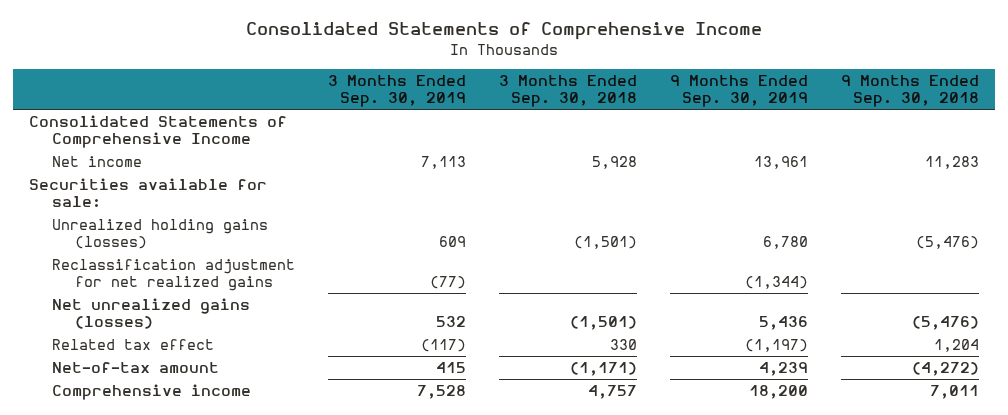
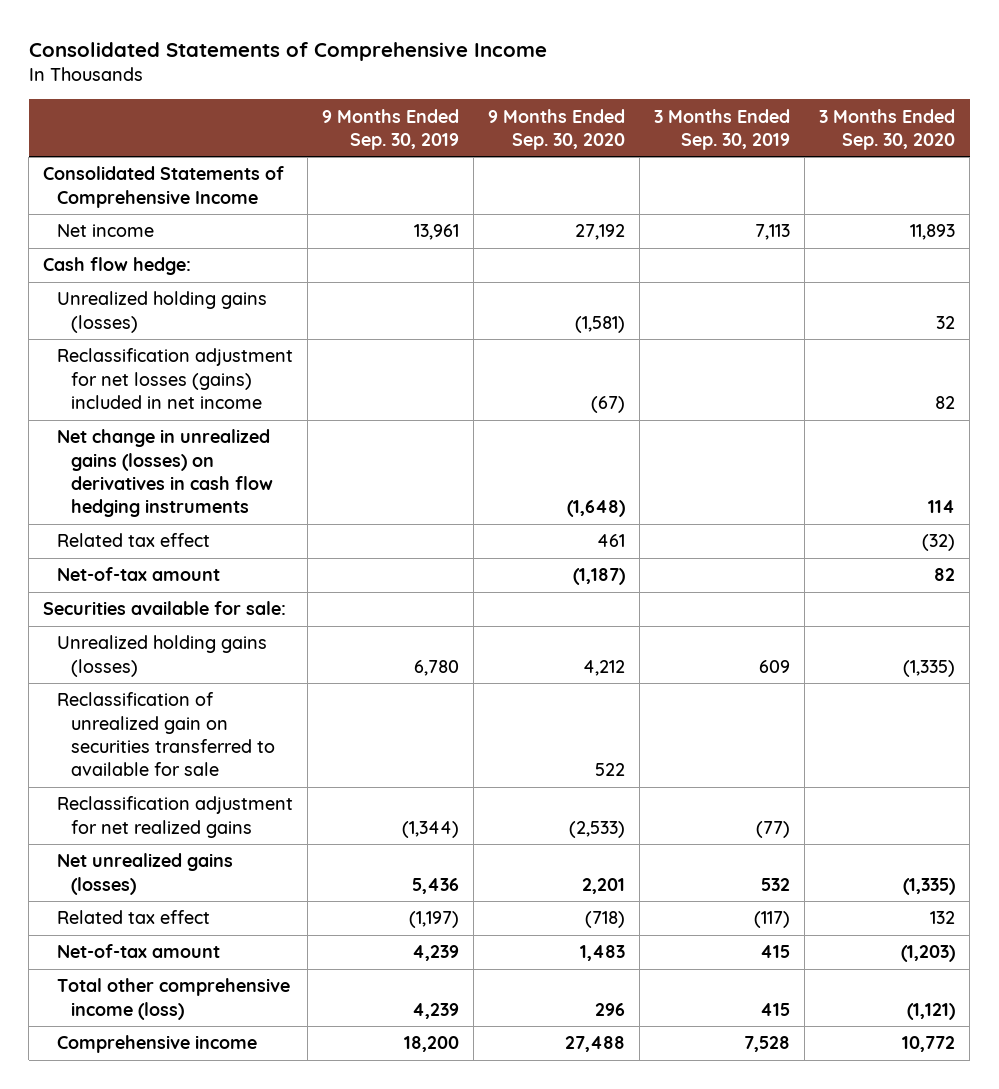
- | 3 Months Ended Sep. 30, 2019 | 3 Months Ended Sep. 30, 2018 | 9 Months Ended Sep. 30, 2019 | 9 Months Ended Sep. 30, 2018
+ | 9 Months Ended Sep. 30, 2019 | 9 Months Ended Sep. 30, 2020 | 3 Months Ended Sep. 30, 2019 | 3 Months Ended Sep. 30, 2020
+ Cash flow hedge:
+ Unrealized holding gains (losses) | | (1,581) | | 32
+ Reclassification adjustment for net losses (gains) included in net income | | (67) | | 82
+ Net change in unrealized gains (losses) on derivatives in cash flow hedging instruments | | (1,648) | | 114
+ Related tax effect | | 461 | | (32)
+ Net-of-tax amount | | (1,187) | | 82
+ Reclassification of unrealized gain on securities transferred to available for sale | | 522 | |
+ Total other comprehensive income (loss) | 4,239 | 296 | 415 | (1,121)

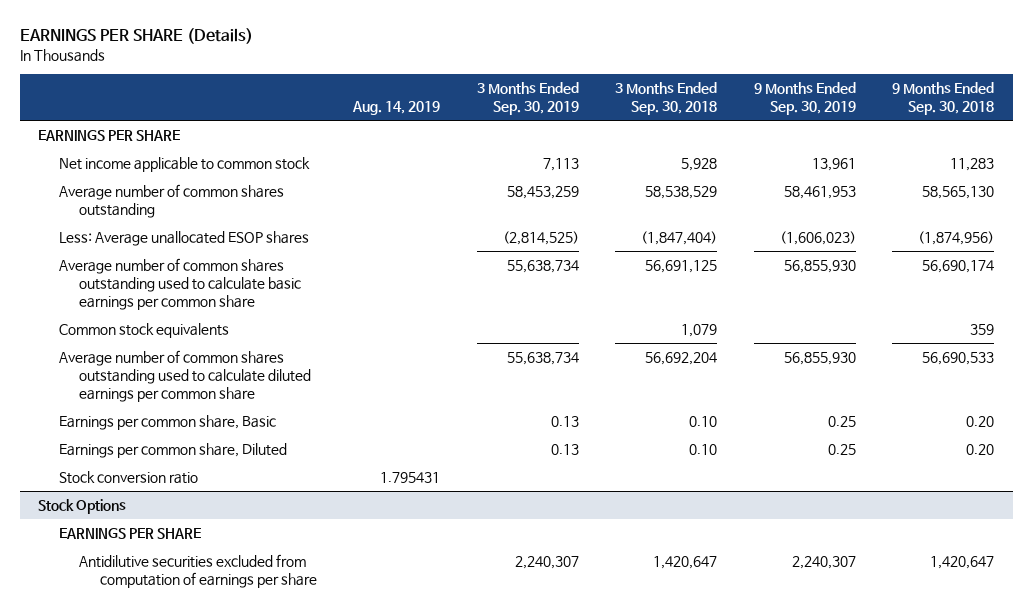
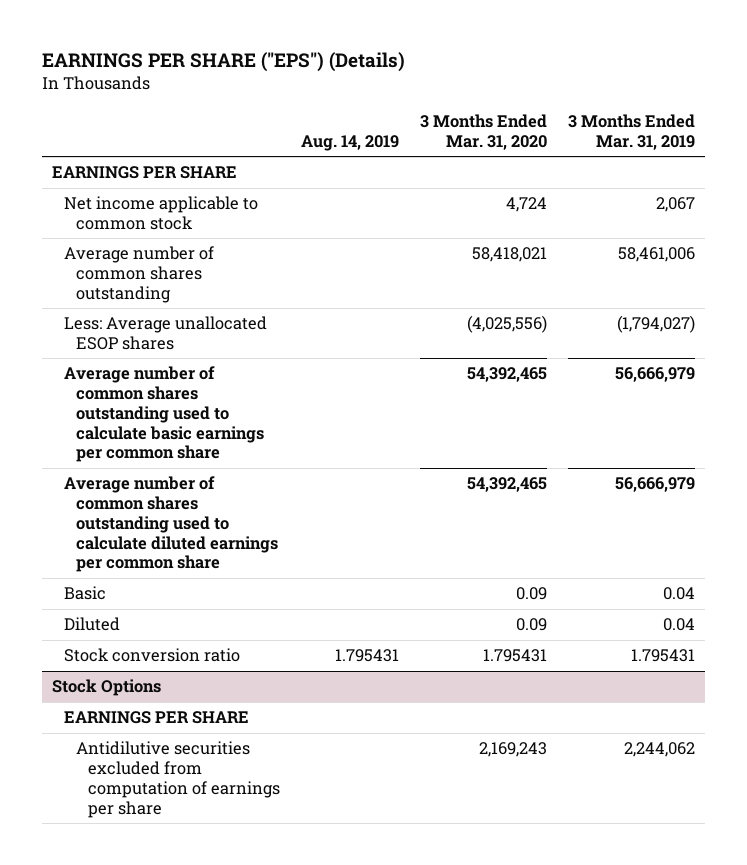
- EARNINGS PER SHARE (Details)
+ EARNINGS PER SHARE ("EPS") (Details)
- | Aug. 14, 2019 | 3 Months Ended Sep. 30, 2019 | 3 Months Ended Sep. 30, 2018 | 9 Months Ended Sep. 30, 2019 | 9 Months Ended Sep. 30, 2018
+ | Aug. 14, 2019 | 3 Months Ended Mar. 31, 2020 | 3 Months Ended Mar. 31, 2019
- Common stock equivalents | | | 1,079 | | 359
- Earnings per common share, Basic | | 0.13 | 0.10 | 0.25 | 0.20
- Earnings per common share, Diluted | | 0.13 | 0.10 | 0.25 | 0.20
+ Basic | | 0.09 | 0.04
+ Diluted | | 0.09 | 0.04

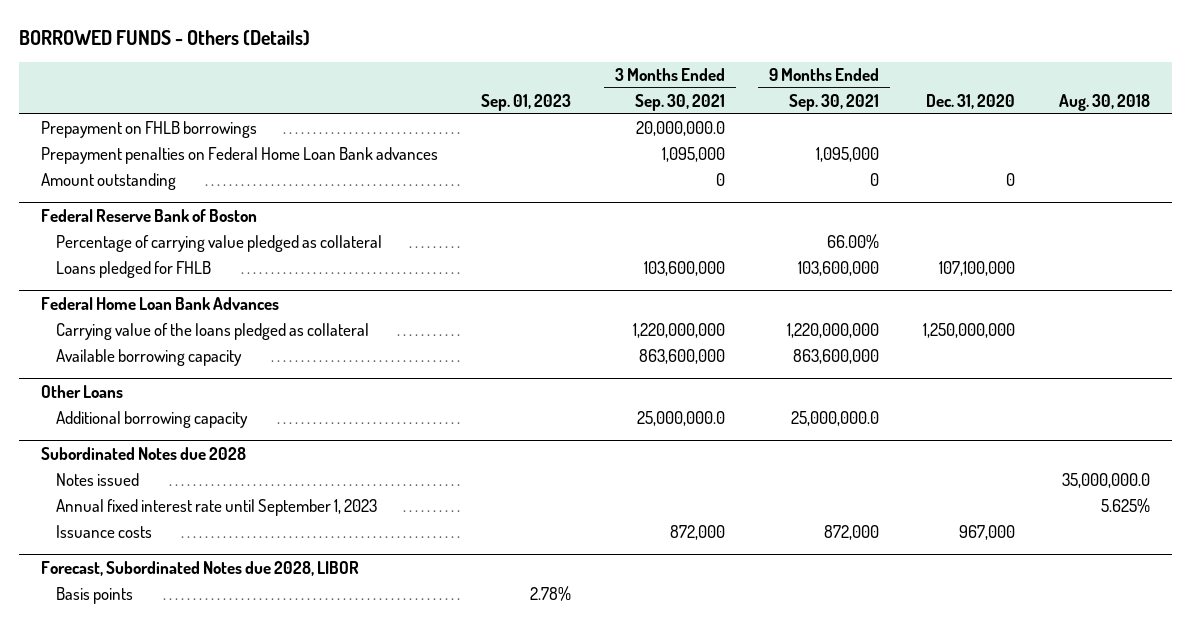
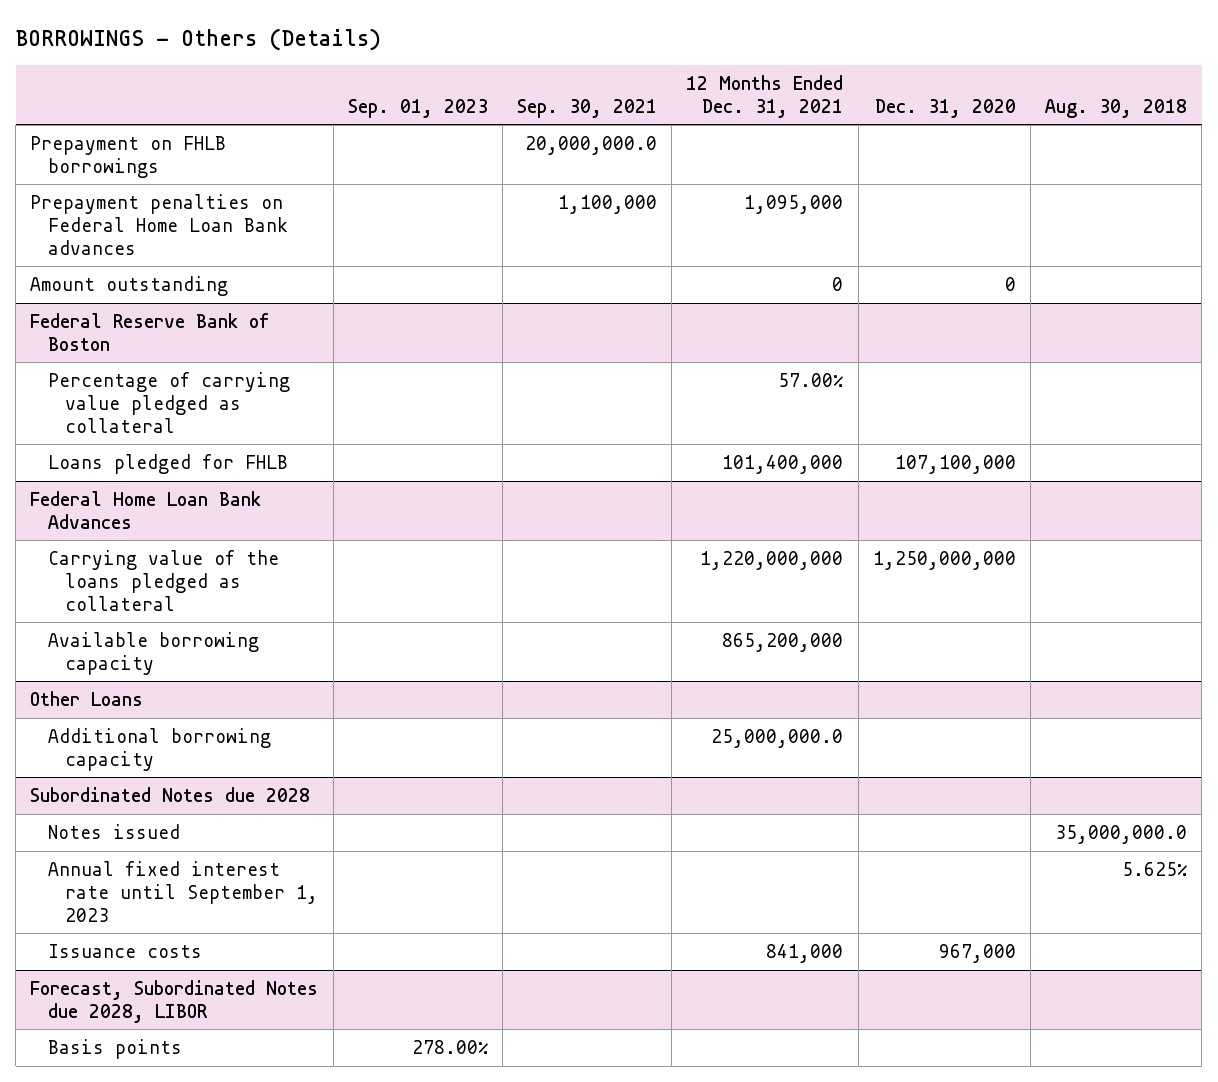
- BORROWED FUNDS - Others (Details)
+ BORROWINGS - Others (Details)
- | Sep. 01, 2023 | 3 Months Ended Sep. 30, 2021 | 9 Months Ended Sep. 30, 2021 | Dec. 31, 2020 | Aug. 30, 2018
+ | Sep. 01, 2023 | Sep. 30, 2021 | 12 Months Ended Dec. 31, 2021 | Dec. 31, 2020 | Aug. 30, 2018
@ Forecast, Subordinated Notes due 2028, LIBOR
- Basis points | 2.78% | | | |
+ Basis points | 278.00% | | | |

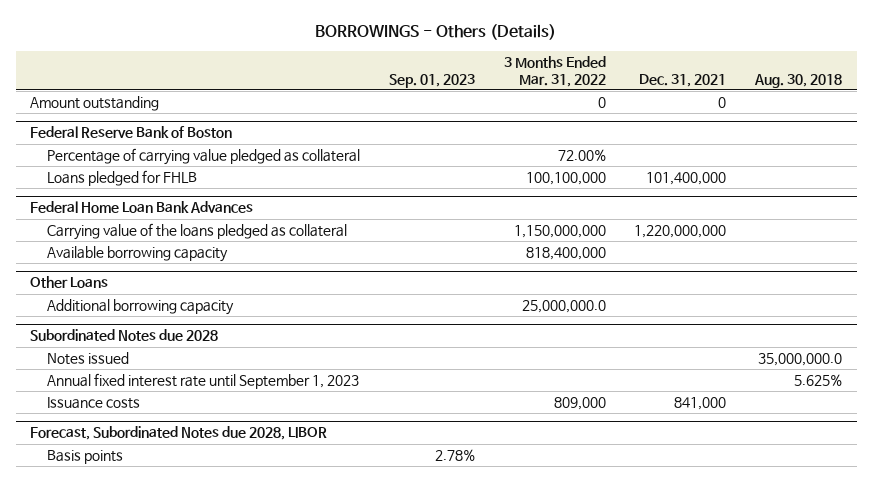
- | Sep. 01, 2023 | Sep. 30, 2021 | 12 Months Ended Dec. 31, 2021 | Dec. 31, 2020 | Aug. 30, 2018
+ | Sep. 01, 2023 | 3 Months Ended Mar. 31, 2022 | Dec. 31, 2021 | Aug. 30, 2018
- Prepayment on FHLB borrowings | | 20,000,000.0 | | |
- Prepayment penalties on Federal Home Loan Bank advances | | 1,100,000 | 1,095,000 | |
@ Forecast, Subordinated Notes due 2028, LIBOR
- Basis points | 278.00% | | | |
+ Basis points | 2.78% | | |

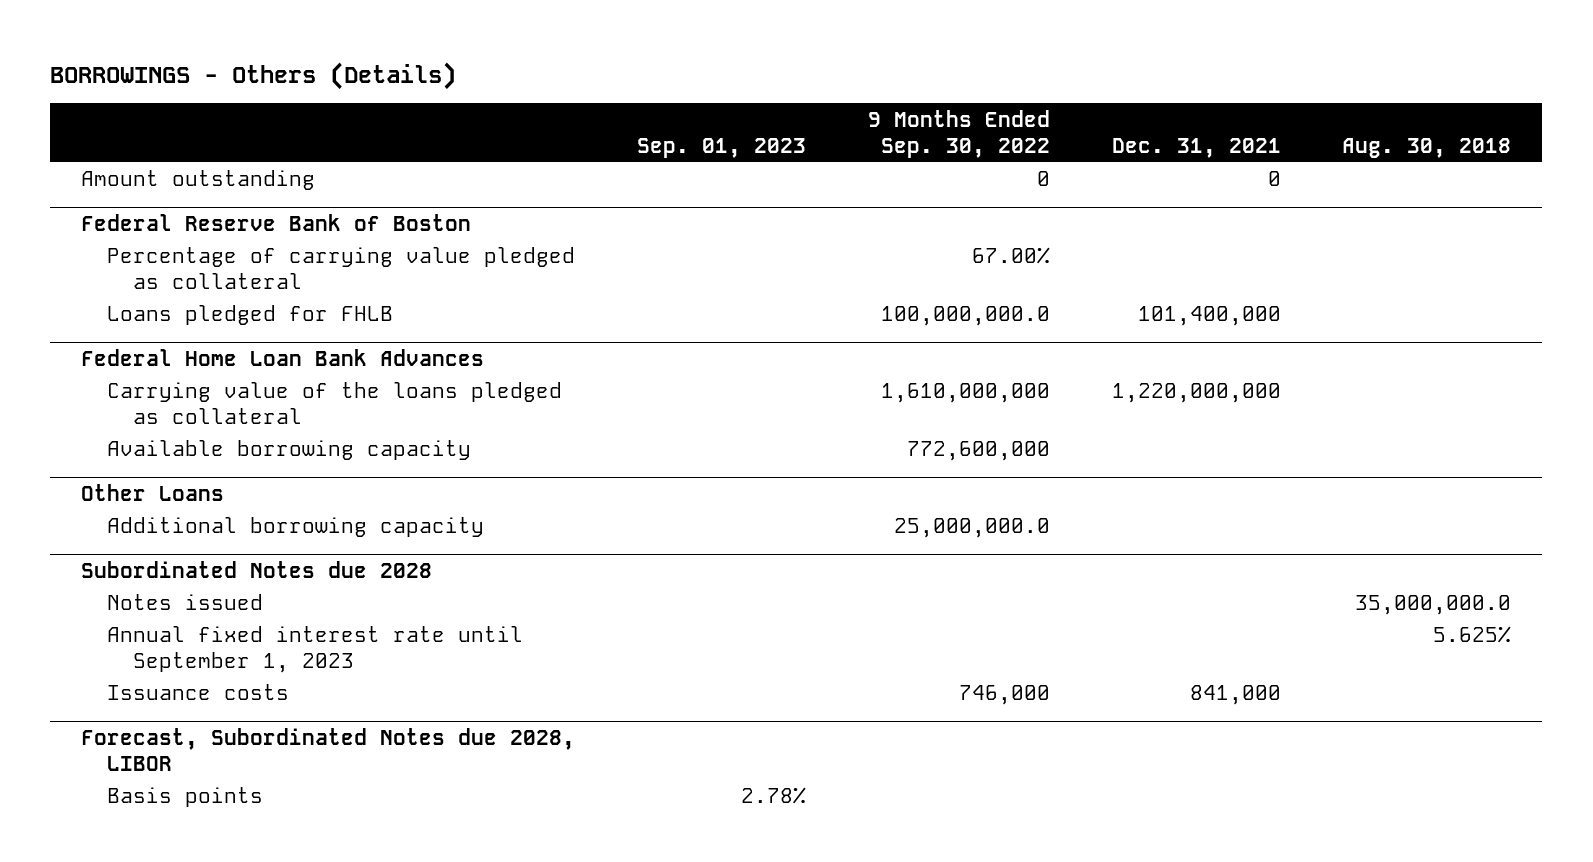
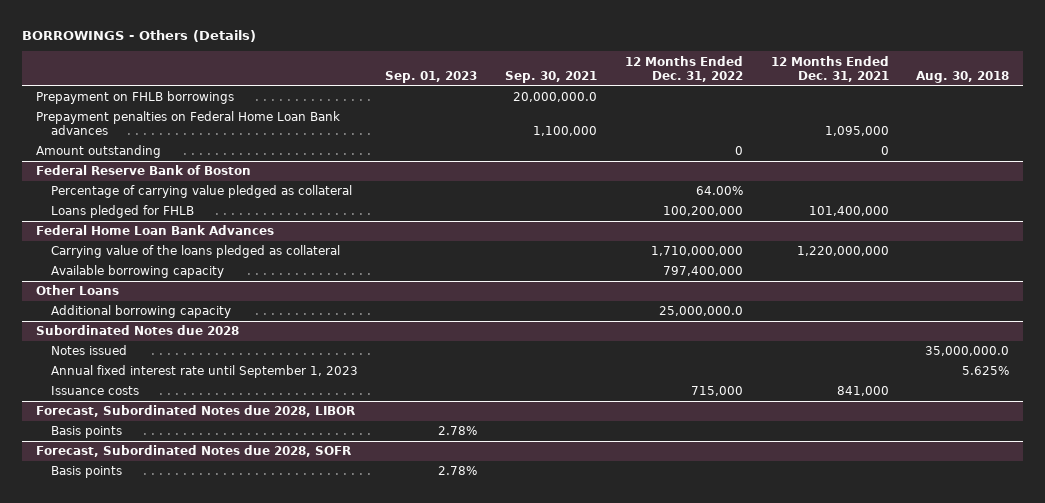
- | Sep. 01, 2023 | 9 Months Ended Sep. 30, 2022 | Dec. 31, 2021 | Aug. 30, 2018
+ | Sep. 01, 2023 | Sep. 30, 2021 | 12 Months Ended Dec. 31, 2022 | 12 Months Ended Dec. 31, 2021 | Aug. 30, 2018
+ Prepayment on FHLB borrowings | | 20,000,000.0 | | |
+ Prepayment penalties on Federal Home Loan Bank advances | | 1,100,000 | | 1,095,000 |
+ Forecast, Subordinated Notes due 2028, SOFR
+ Basis points | 2.78% | | | |

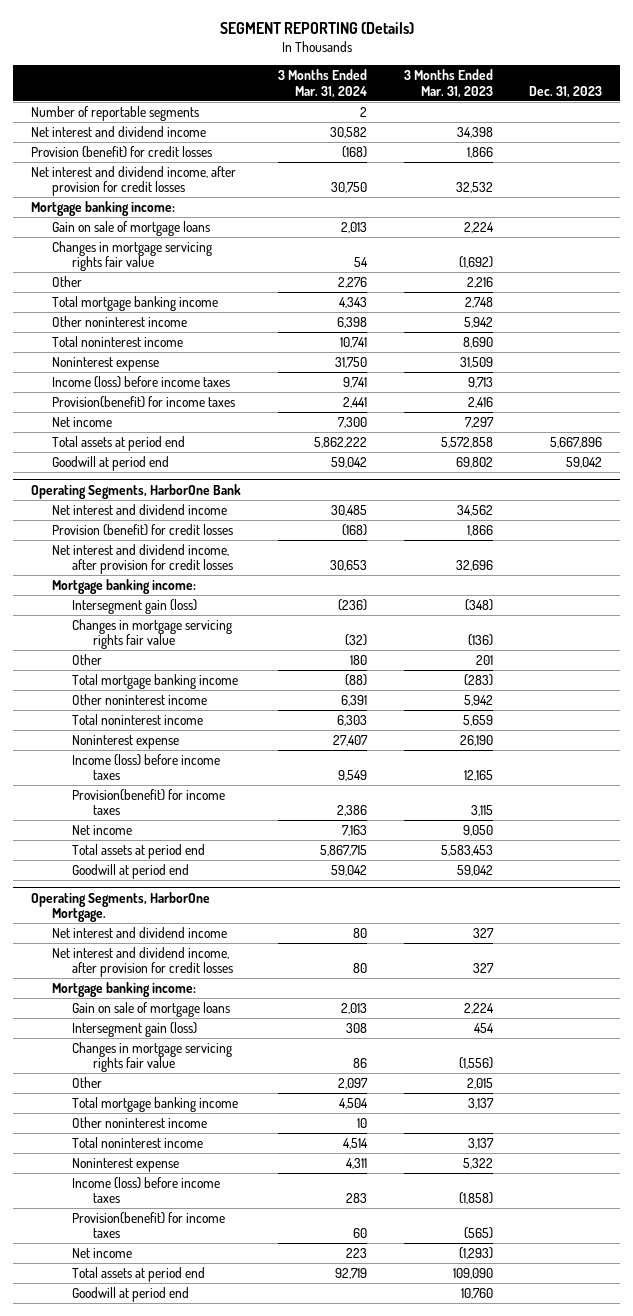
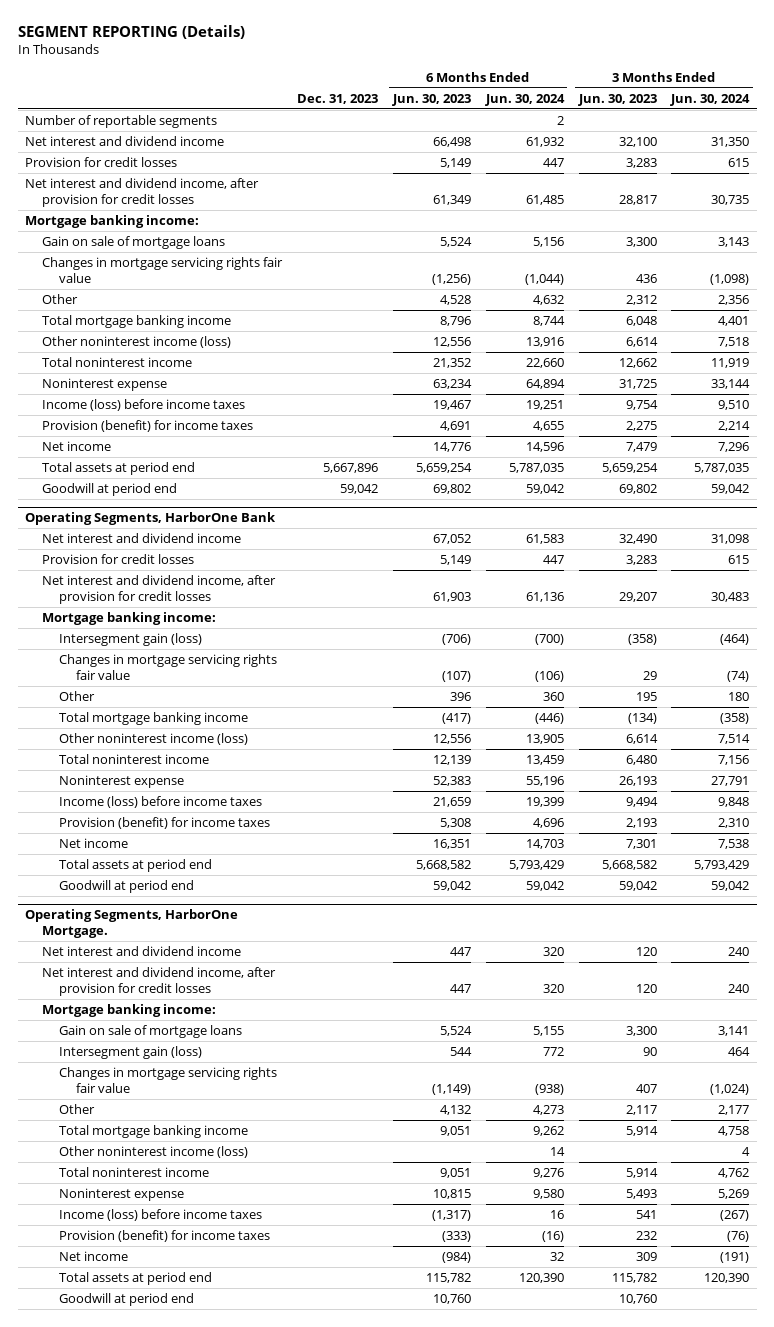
- | 3 Months Ended Mar. 31, 2024 | 3 Months Ended Mar. 31, 2023 | Dec. 31, 2023
+ | Dec. 31, 2023 | 6 Months Ended Jun. 30, 2023 | 6 Months Ended Jun. 30, 2024 | 3 Months Ended Jun. 30, 2023 | 3 Months Ended Jun. 30, 2024
- Provision (benefit) for credit losses | (168) | 1,866 |
+ Provision for credit losses | | 5,149 | 447 | 3,283 | 615
- Other noninterest income | 6,398 | 5,942 |
+ Other noninterest income (loss) | | 12,556 | 13,916 | 6,614 | 7,518
- Provision(benefit) for income taxes | 2,441 | 2,416 |
+ Provision (benefit) for income taxes | | 4,691 | 4,655 | 2,275 | 2,214
@ Operating Segments, HarborOne Bank
- Provision (benefit) for credit losses | (168) | 1,866 |
+ Provision for credit losses | | 5,149 | 447 | 3,283 | 615
- Other noninterest income | 6,391 | 5,942 |
+ Other noninterest income (loss) | | 12,556 | 13,905 | 6,614 | 7,514
- Provision(benefit) for income taxes | 2,386 | 3,115 |
+ Provision (benefit) for income taxes | | 5,308 | 4,696 | 2,193 | 2,310
@ Operating Segments, HarborOne Mortgage.
- Other noninterest income | 10 | |
+ Other noninterest income (loss) | | | 14 | | 4
- Provision(benefit) for income taxes | 60 | (565) |
+ Provision (benefit) for income taxes | | (333) | (16) | 232 | (76)

